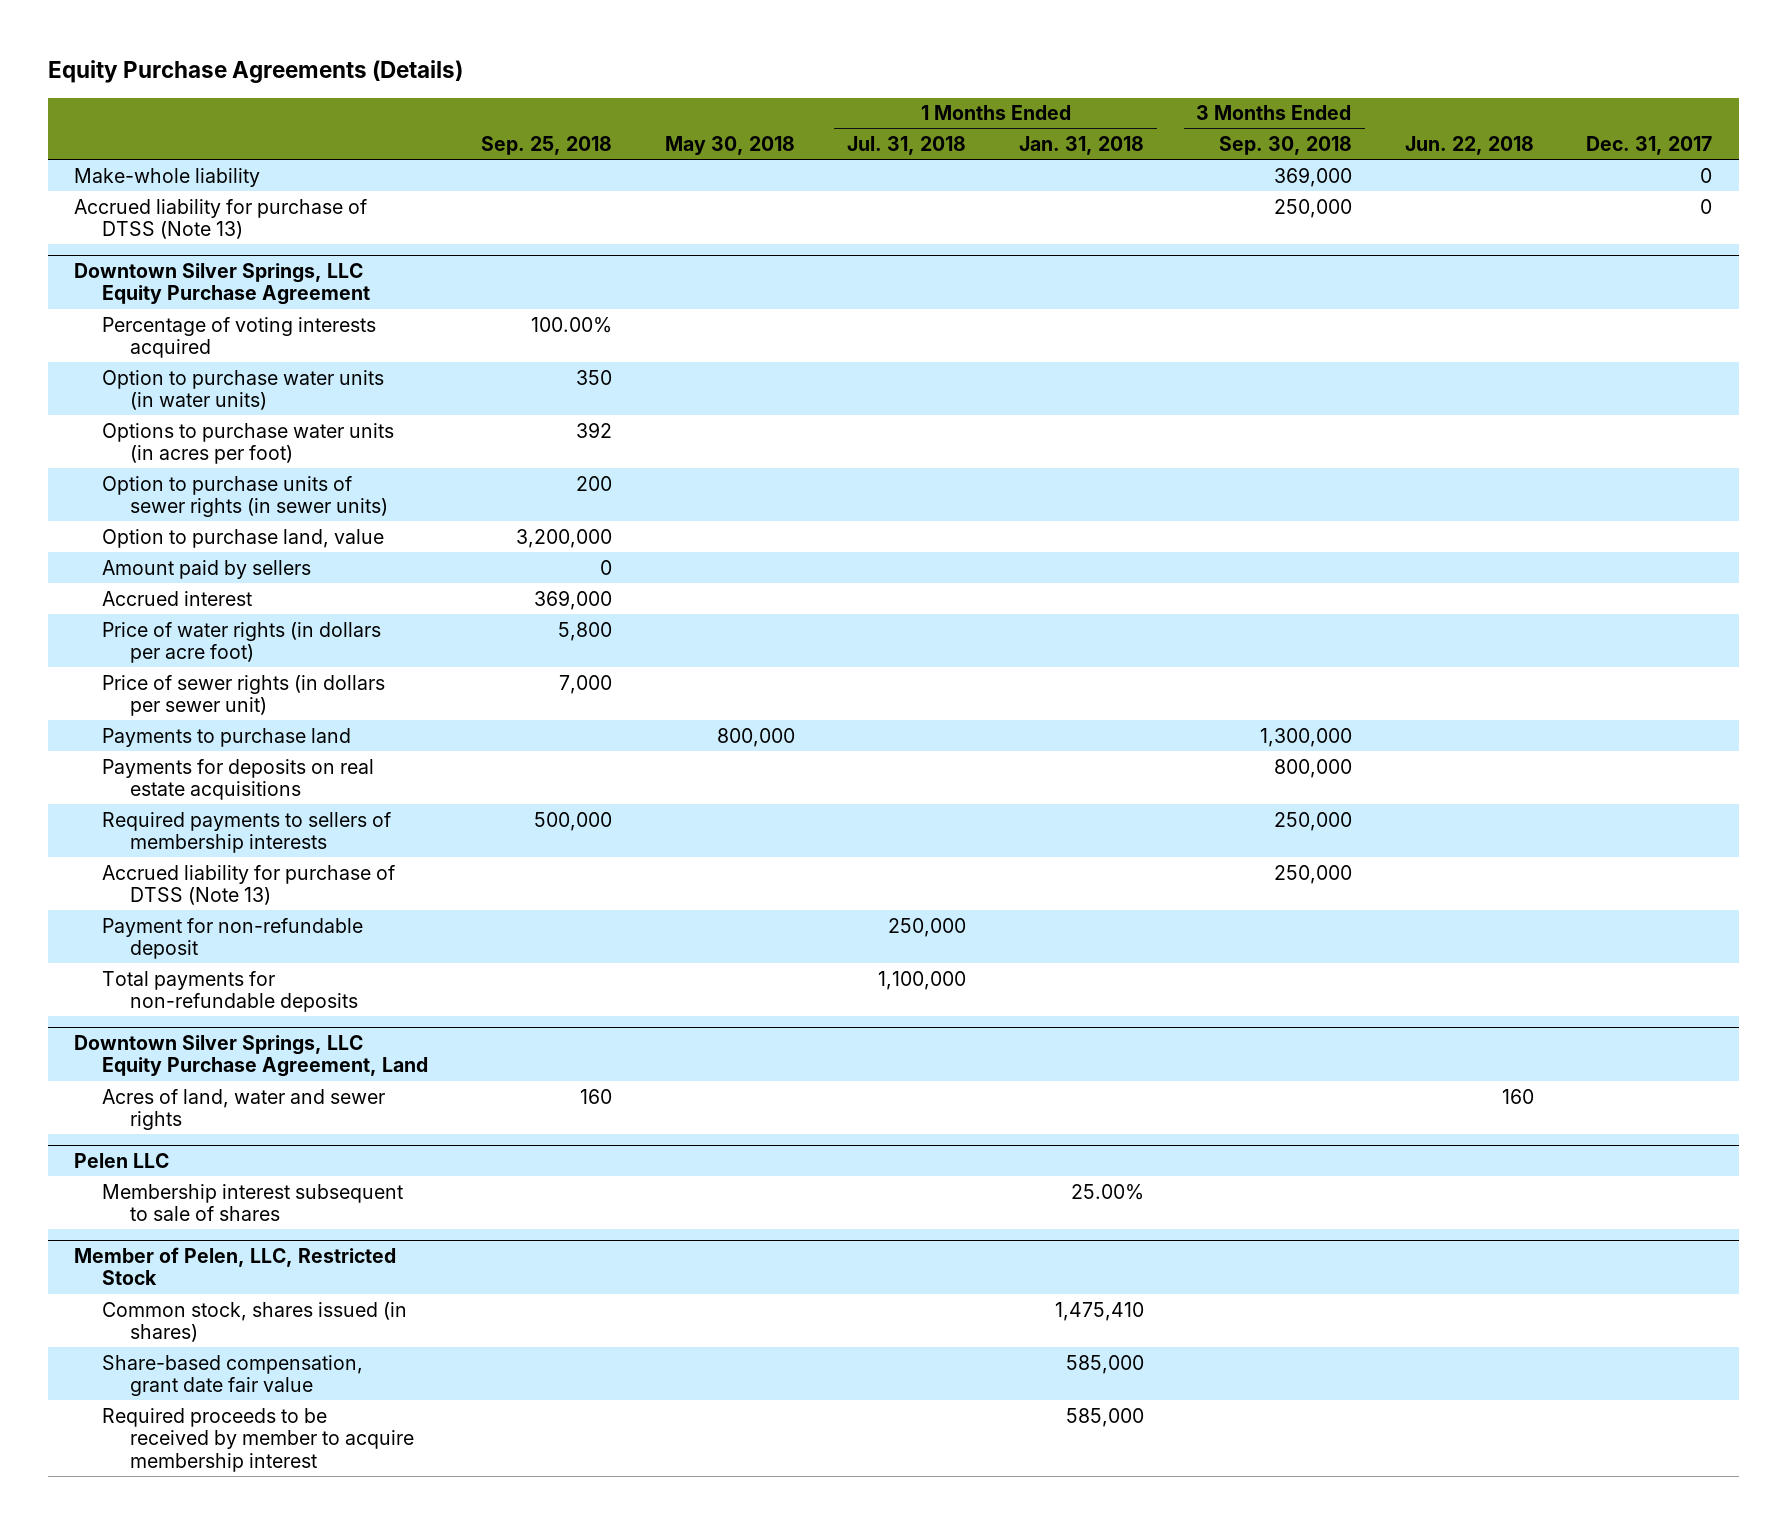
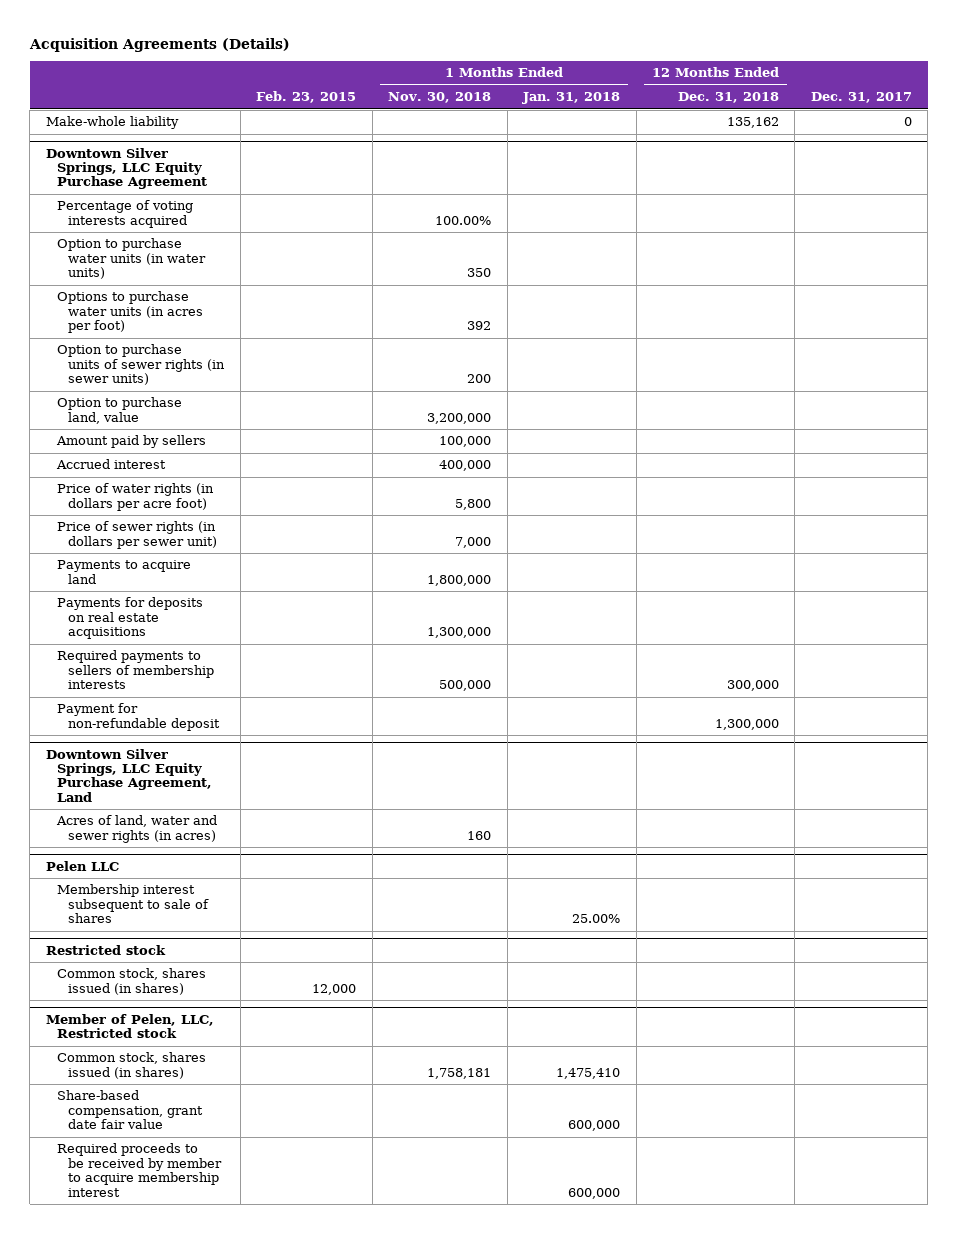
- Equity Purchase Agreements (Details)
+ Acquisition Agreements (Details)
- | Sep. 25, 2018 | May 30, 2018 | 1 Months Ended Jul. 31, 2018 | 1 Months Ended Jan. 31, 2018 | 3 Months Ended Sep. 30, 2018 | Jun. 22, 2018 | Dec. 31, 2017
+ | Feb. 23, 2015 | 1 Months Ended Nov. 30, 2018 | 1 Months Ended Jan. 31, 2018 | 12 Months Ended Dec. 31, 2018 | Dec. 31, 2017
- Accrued liability for purchase of DTSS (Note 13) | | | | | 250,000 | | 0
@ Downtown Silver Springs, LLC Equity Purchase Agreement
- Payments to purchase land | | 800,000 | | | 1,300,000 | |
+ Payments to acquire land | | 1,800,000 | | |
- Accrued liability for purchase of DTSS (Note 13) | | | | | 250,000 | |
- Total payments for non-refundable deposits | | | 1,100,000 | | | |
@ Downtown Silver Springs, LLC Equity Purchase Agreement, Land
- Acres of land, water and sewer rights | 160 | | | | | 160 |
+ Acres of land, water and sewer rights (in acres) | | 160 | | |
- Member of Pelen, LLC, Restricted Stock
+ Restricted stock
+ Common stock, shares issued (in shares) | 12,000 | | | |
+ Member of Pelen, LLC, Restricted stock
- Share-based compensation, grant date fair value | | | | 585,000 | | |
- Required proceeds to be received by member to acquire membership interest | | | | 585,000 | | |
+ Share-based compensation, grant date fair value | | | 600,000 | |
+ Required proceeds to be received by member to acquire membership interest | | | 600,000 | |

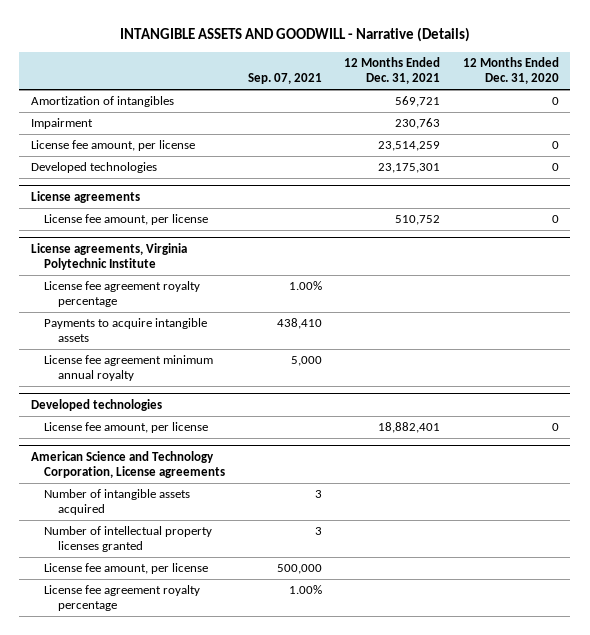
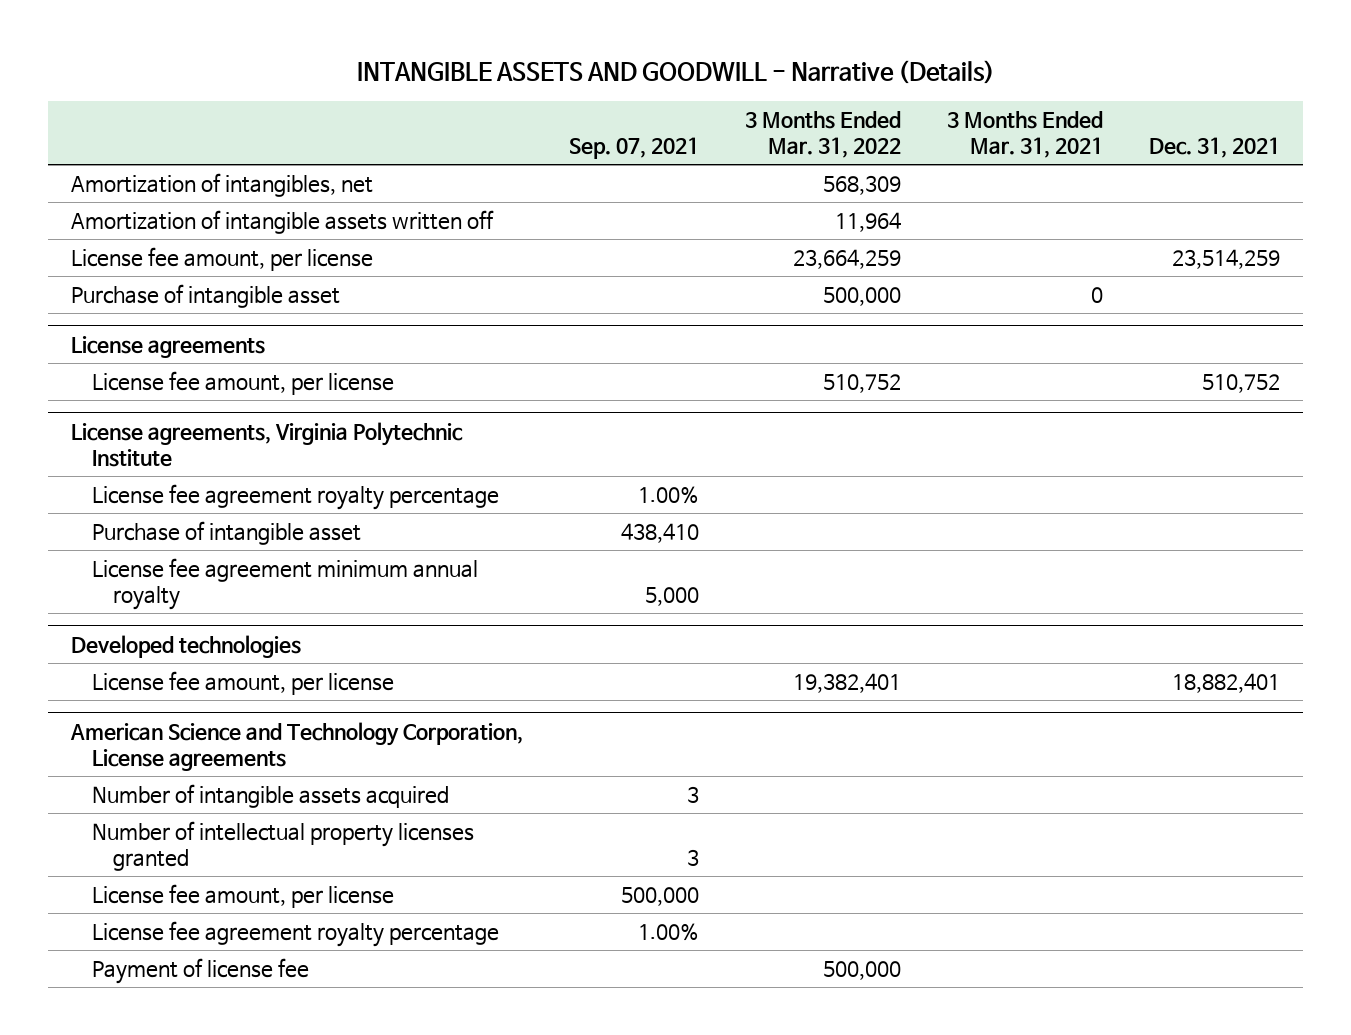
- | Sep. 07, 2021 | 12 Months Ended Dec. 31, 2021 | 12 Months Ended Dec. 31, 2020
+ | Sep. 07, 2021 | 3 Months Ended Mar. 31, 2022 | 3 Months Ended Mar. 31, 2021 | Dec. 31, 2021
- Amortization of intangibles | | 569,721 | 0
- Impairment | | 230,763 |
+ Amortization of intangibles, net | | 568,309 | |
+ Amortization of intangible assets written off | | 11,964 | |
- Developed technologies | | 23,175,301 | 0
+ Purchase of intangible asset | | 500,000 | 0 |
@ License agreements, Virginia Polytechnic Institute
- Payments to acquire intangible assets | 438,410 | |
+ Purchase of intangible asset | 438,410 | | |
@ American Science and Technology Corporation, License agreements
+ Payment of license fee | | 500,000 | |

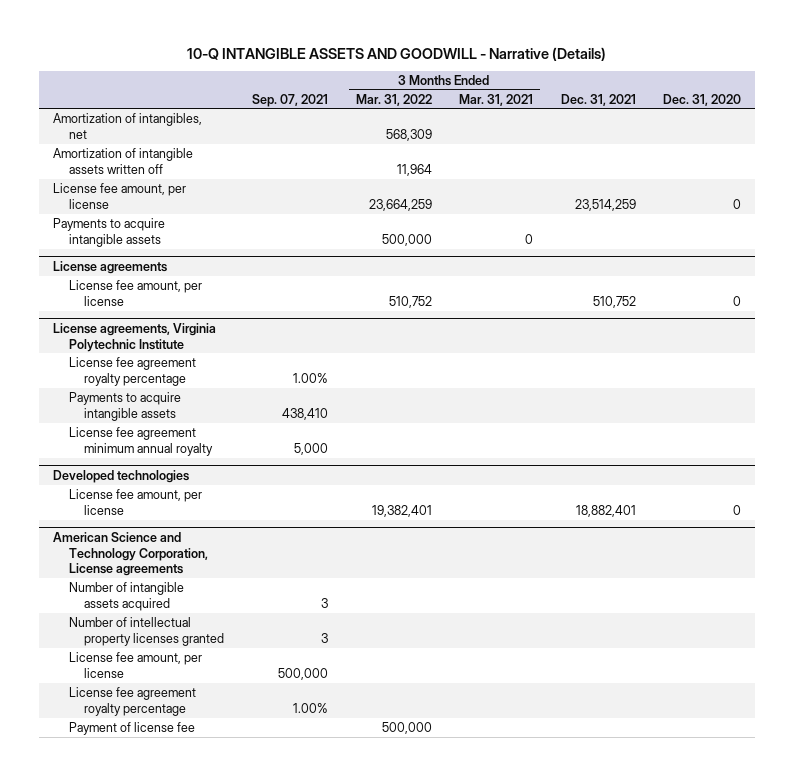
- INTANGIBLE ASSETS AND GOODWILL - Narrative (Details)
+ 10-Q INTANGIBLE ASSETS AND GOODWILL - Narrative (Details)
- | Sep. 07, 2021 | 3 Months Ended Mar. 31, 2022 | 3 Months Ended Mar. 31, 2021 | Dec. 31, 2021
+ | Sep. 07, 2021 | 3 Months Ended Mar. 31, 2022 | 3 Months Ended Mar. 31, 2021 | Dec. 31, 2021 | Dec. 31, 2020
- Purchase of intangible asset | | 500,000 | 0 |
+ Payments to acquire intangible assets | | 500,000 | 0 | |
@ License agreements, Virginia Polytechnic Institute
- Purchase of intangible asset | 438,410 | | |
+ Payments to acquire intangible assets | 438,410 | | | |

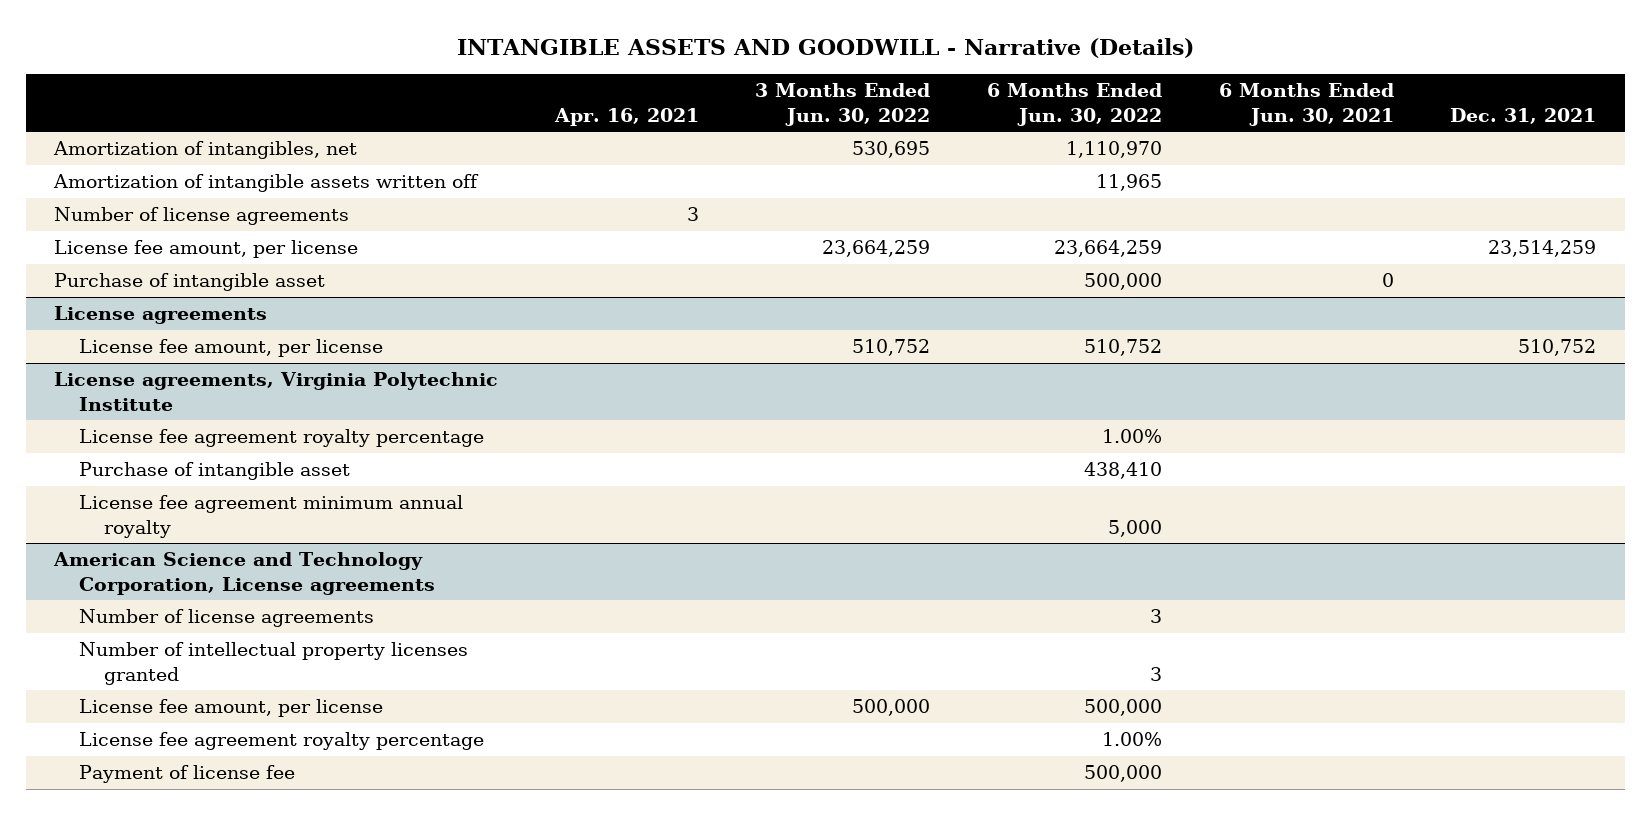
- 10-Q INTANGIBLE ASSETS AND GOODWILL - Narrative (Details)
+ INTANGIBLE ASSETS AND GOODWILL - Narrative (Details)
- | Sep. 07, 2021 | 3 Months Ended Mar. 31, 2022 | 3 Months Ended Mar. 31, 2021 | Dec. 31, 2021 | Dec. 31, 2020
+ | Apr. 16, 2021 | 3 Months Ended Jun. 30, 2022 | 6 Months Ended Jun. 30, 2022 | 6 Months Ended Jun. 30, 2021 | Dec. 31, 2021
+ Number of license agreements | 3 | | | |
- Payments to acquire intangible assets | | 500,000 | 0 | |
+ Purchase of intangible asset | | | 500,000 | 0 |
@ License agreements, Virginia Polytechnic Institute
- Payments to acquire intangible assets | 438,410 | | | |
+ Purchase of intangible asset | | | 438,410 | |
- Developed technologies
- License fee amount, per license | | 19,382,401 | | 18,882,401 | 0
@ American Science and Technology Corporation, License agreements
- Number of intangible assets acquired | 3 | | | |
+ Number of license agreements | | | 3 | |

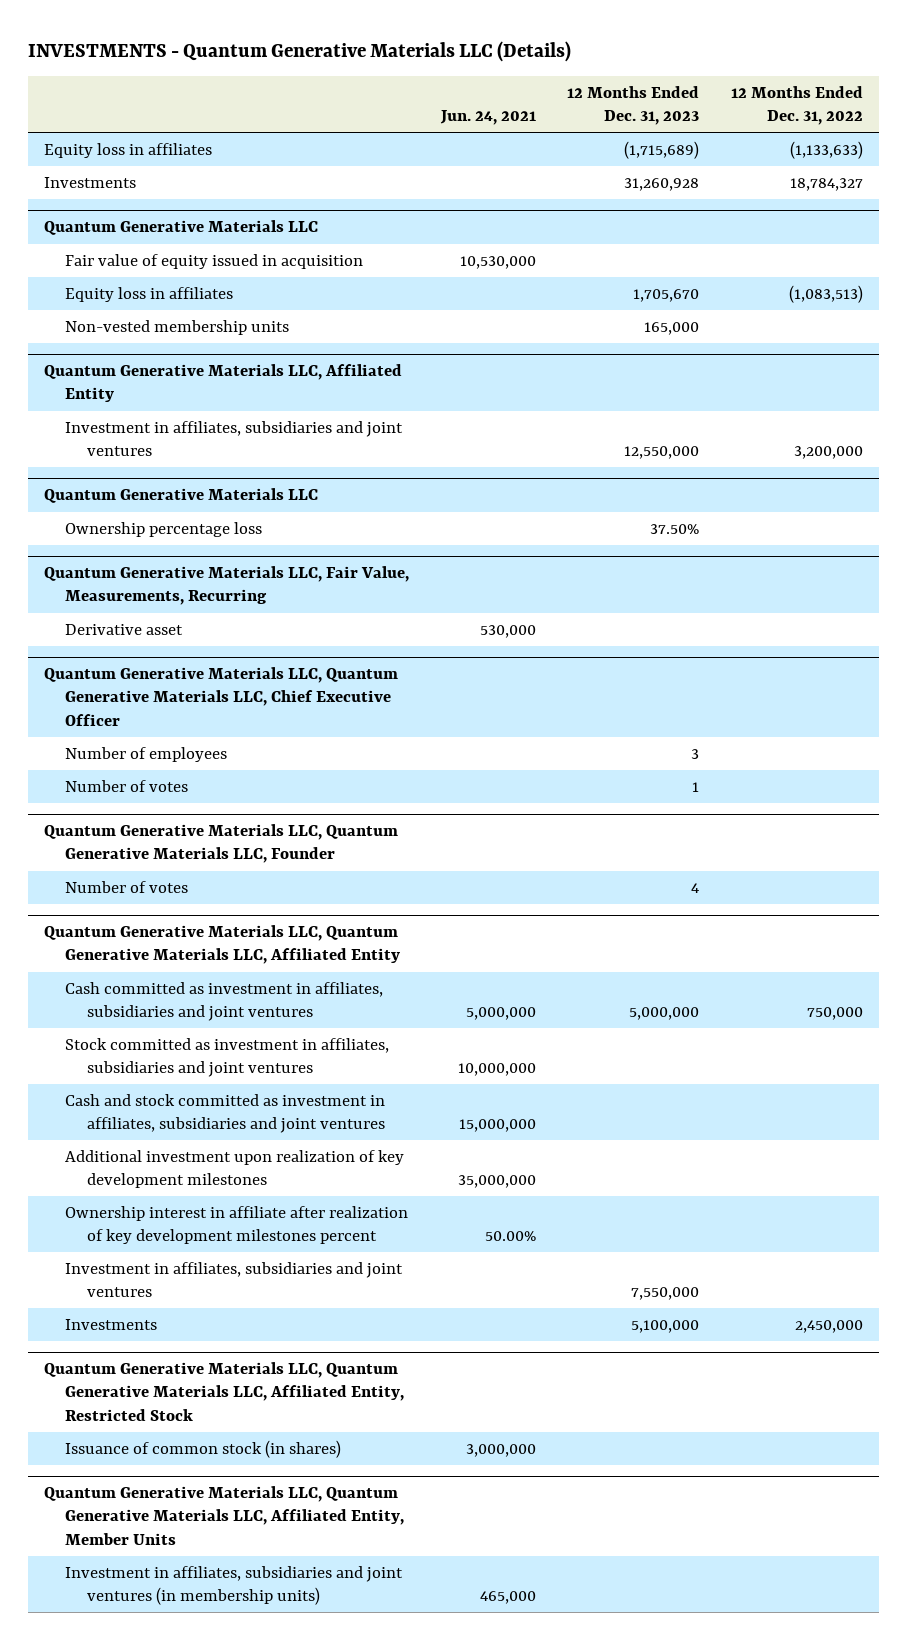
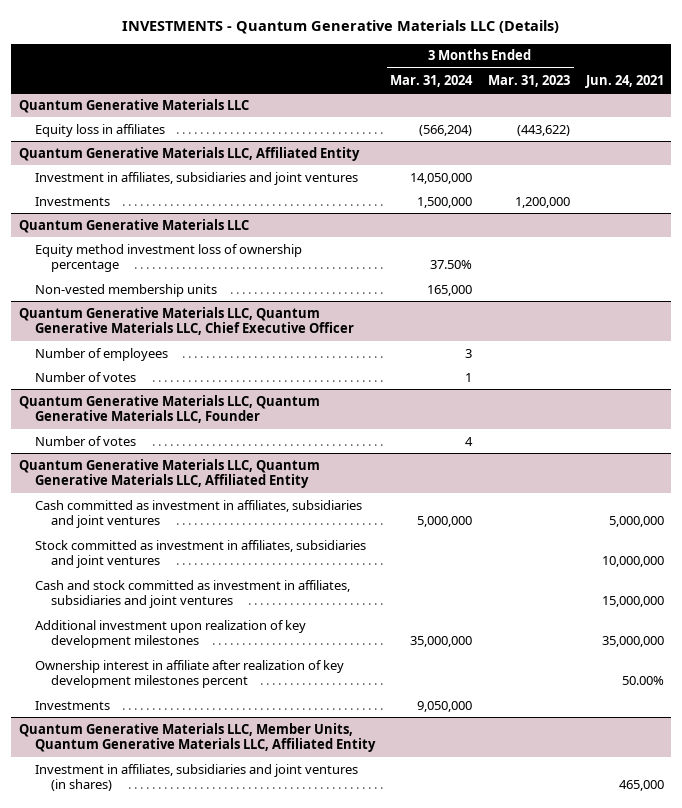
- | Jun. 24, 2021 | 12 Months Ended Dec. 31, 2023 | 12 Months Ended Dec. 31, 2022
+ | 3 Months Ended Mar. 31, 2024 | 3 Months Ended Mar. 31, 2023 | Jun. 24, 2021
- Equity loss in affiliates | | (1,715,689) | (1,133,633)
- Investments | | 31,260,928 | 18,784,327
@ Quantum Generative Materials LLC
- Fair value of equity issued in acquisition | 10,530,000 | |
@ Quantum Generative Materials LLC, Affiliated Entity
+ Investments | 1,500,000 | 1,200,000 |
@ Quantum Generative Materials LLC
- Ownership percentage loss | | 37.50% |
- Quantum Generative Materials LLC, Fair Value, Measurements, Recurring
- Derivative asset | 530,000 | |
@ Quantum Generative Materials LLC
+ Equity method investment loss of ownership percentage | 37.50% | |
moved down: Non-vested membership units | 165,000 | |
@ Quantum Generative Materials LLC, Quantum Generative Materials LLC, Affiliated Entity
- Investment in affiliates, subsidiaries and joint ventures | | 7,550,000 |
- Quantum Generative Materials LLC, Quantum Generative Materials LLC, Affiliated Entity, Restricted Stock
- Issuance of common stock (in shares) | 3,000,000 | |
- Quantum Generative Materials LLC, Quantum Generative Materials LLC, Affiliated Entity, Member Units
- Investment in affiliates, subsidiaries and joint ventures (in membership units) | 465,000 | |
+ Quantum Generative Materials LLC, Member Units, Quantum Generative Materials LLC, Affiliated Entity
+ Investment in affiliates, subsidiaries and joint ventures (in shares) | | | 465,000

